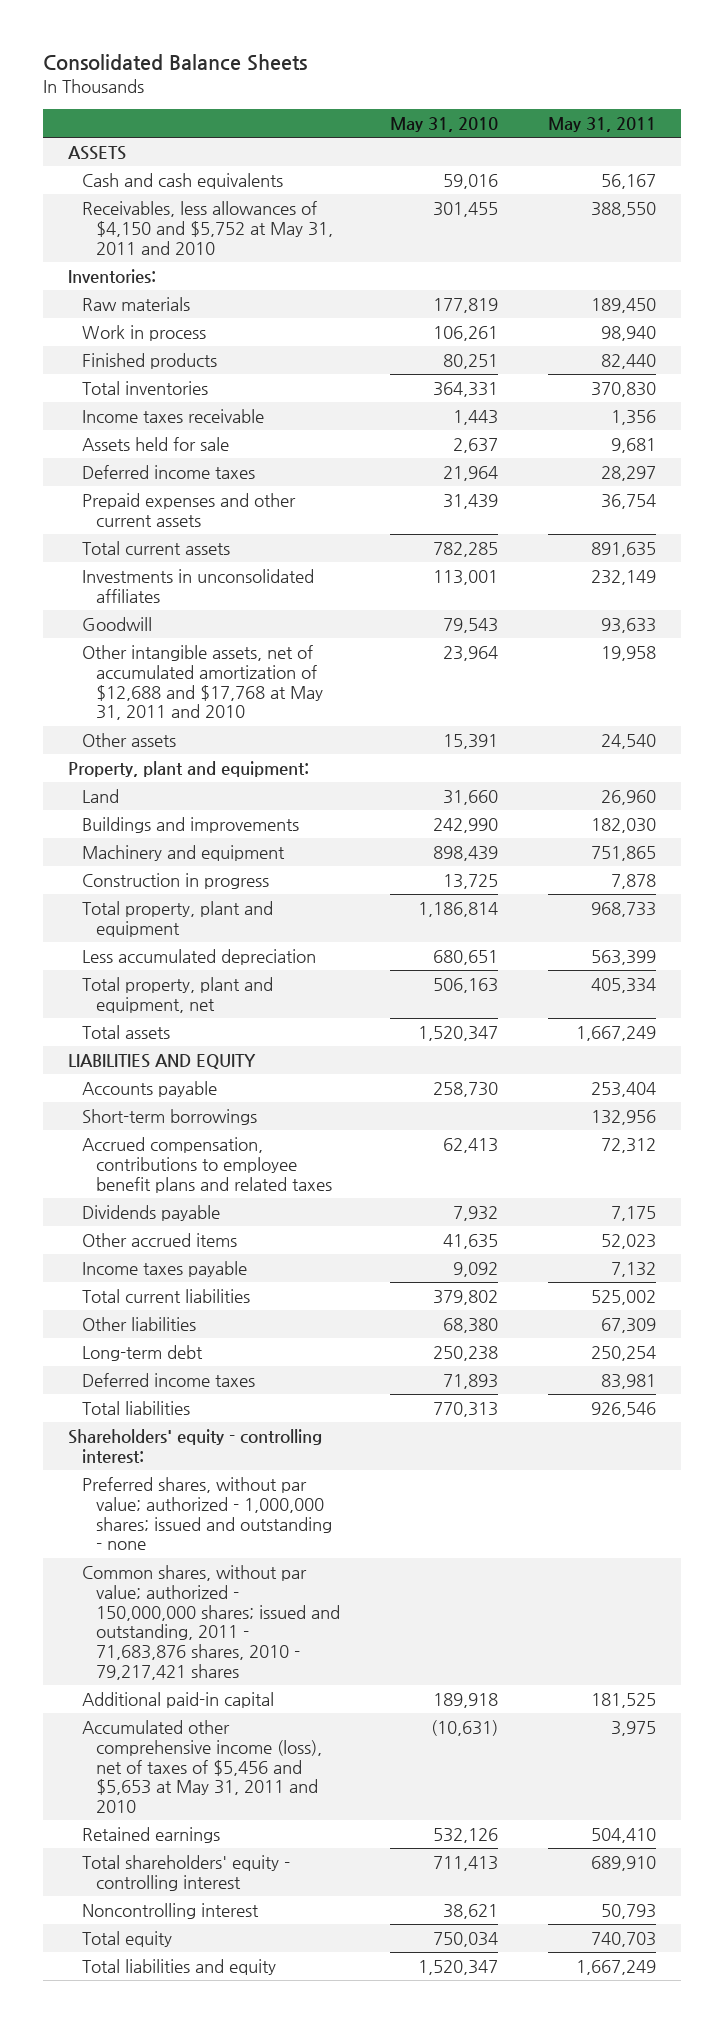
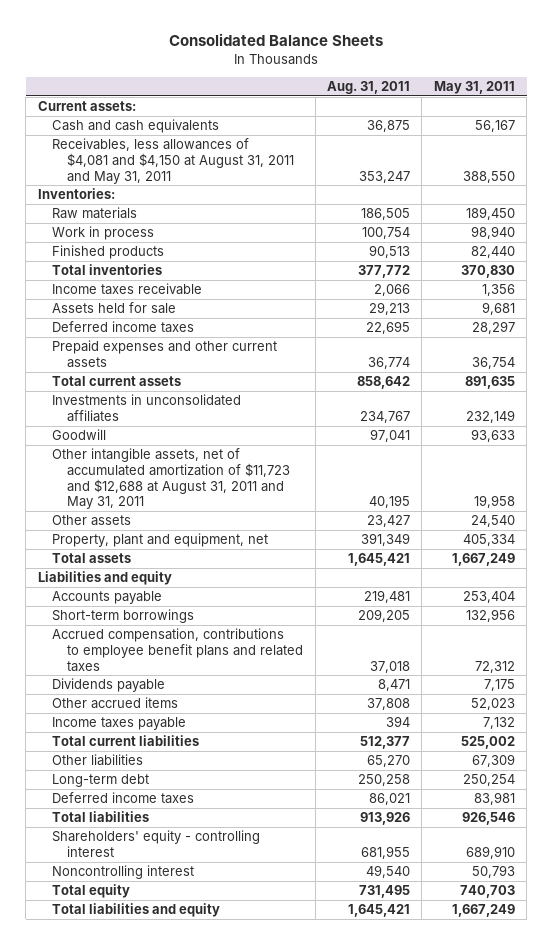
- | May 31, 2010 | May 31, 2011
+ | Aug. 31, 2011 | May 31, 2011
- ASSETS
+ Current assets:
- Receivables, less allowances of $4,150 and $5,752 at May 31, 2011 and 2010 | 301,455 | 388,550
+ Receivables, less allowances of $4,081 and $4,150 at August 31, 2011 and May 31, 2011 | 353,247 | 388,550
- Other intangible assets, net of accumulated amortization of $12,688 and $17,768 at May 31, 2011 and 2010 | 23,964 | 19,958
+ Other intangible assets, net of accumulated amortization of $11,723 and $12,688 at August 31, 2011 and May 31, 2011 | 40,195 | 19,958
- Property, plant and equipment:
- Land | 31,660 | 26,960
- Buildings and improvements | 242,990 | 182,030
- Machinery and equipment | 898,439 | 751,865
- Construction in progress | 13,725 | 7,878
- Total property, plant and equipment | 1,186,814 | 968,733
- Less accumulated depreciation | 680,651 | 563,399
- Total property, plant and equipment, net | 506,163 | 405,334
+ Property, plant and equipment, net | 391,349 | 405,334
- LIABILITIES AND EQUITY
+ Liabilities and equity
- Shareholders' equity - controlling interest:
- Preferred shares, without par value; authorized - 1,000,000 shares; issued and outstanding - none
- Common shares, without par value; authorized - 150,000,000 shares; issued and outstanding, 2011 - 71,683,876 shares, 2010 - 79,217,421 shares
- Additional paid-in capital | 189,918 | 181,525
- Accumulated other comprehensive income (loss), net of taxes of $5,456 and $5,653 at May 31, 2011 and 2010 | (10,631) | 3,975
- Retained earnings | 532,126 | 504,410
- Total shareholders' equity - controlling interest | 711,413 | 689,910
+ Shareholders' equity - controlling interest | 681,955 | 689,910

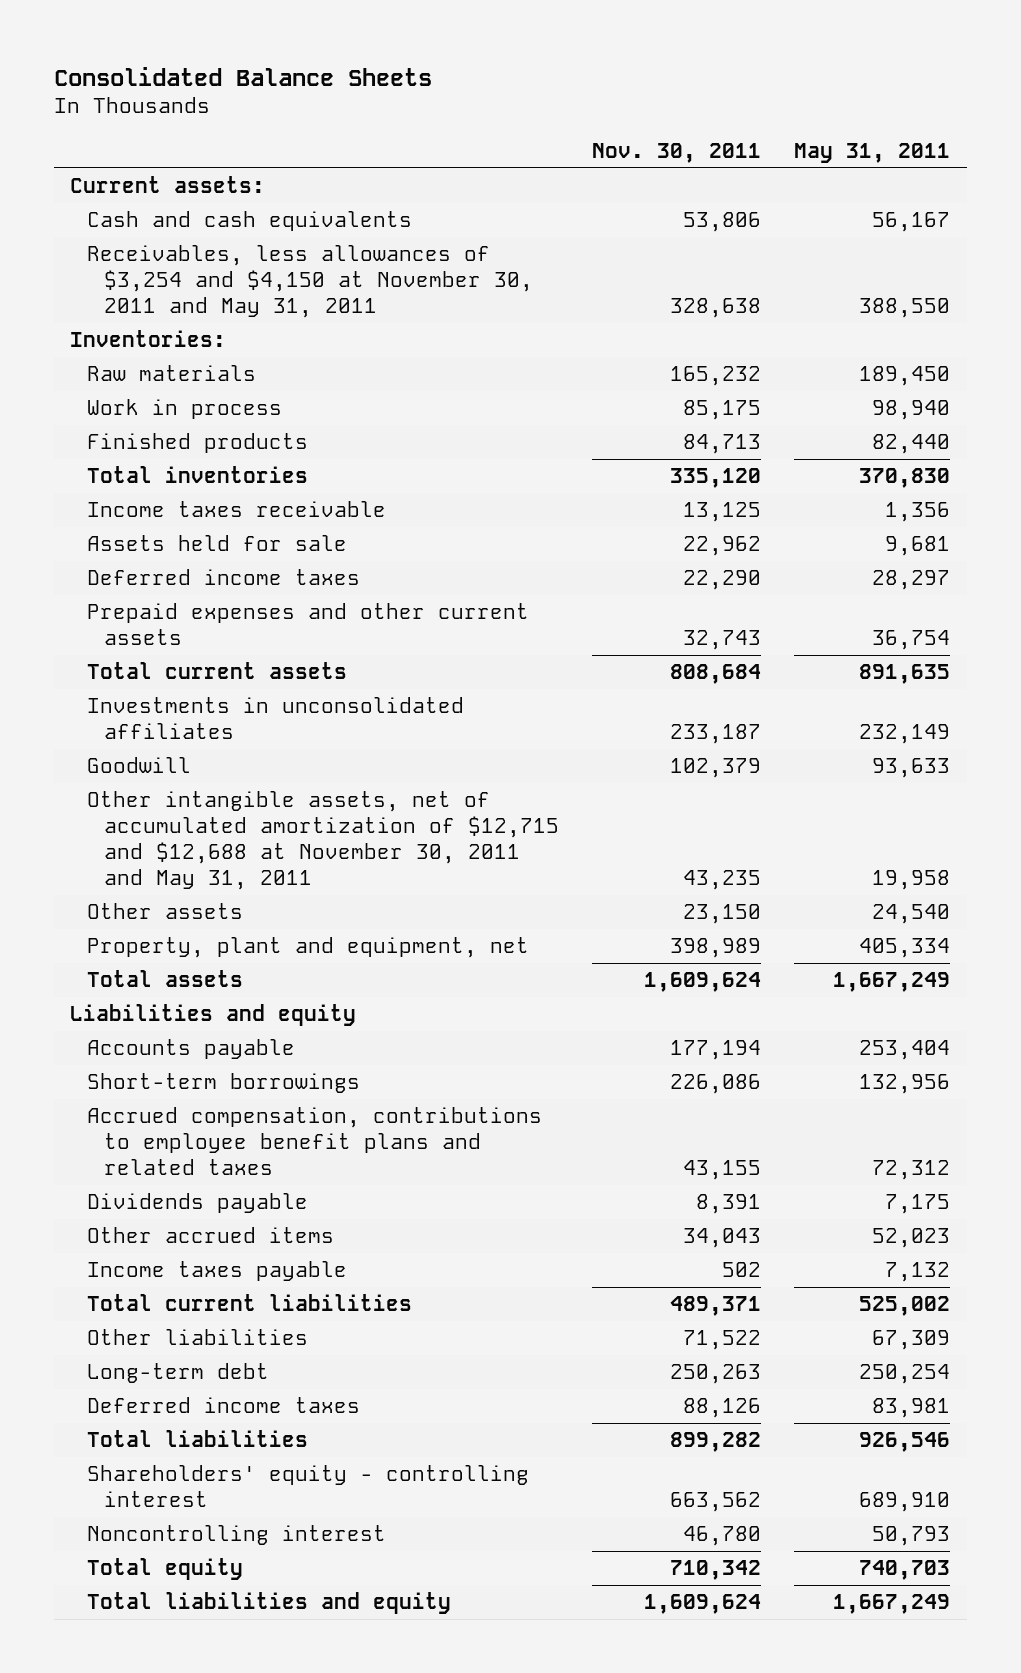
- | Aug. 31, 2011 | May 31, 2011
+ | Nov. 30, 2011 | May 31, 2011
- Receivables, less allowances of $4,081 and $4,150 at August 31, 2011 and May 31, 2011 | 353,247 | 388,550
+ Receivables, less allowances of $3,254 and $4,150 at November 30, 2011 and May 31, 2011 | 328,638 | 388,550
- Other intangible assets, net of accumulated amortization of $11,723 and $12,688 at August 31, 2011 and May 31, 2011 | 40,195 | 19,958
+ Other intangible assets, net of accumulated amortization of $12,715 and $12,688 at November 30, 2011 and May 31, 2011 | 43,235 | 19,958

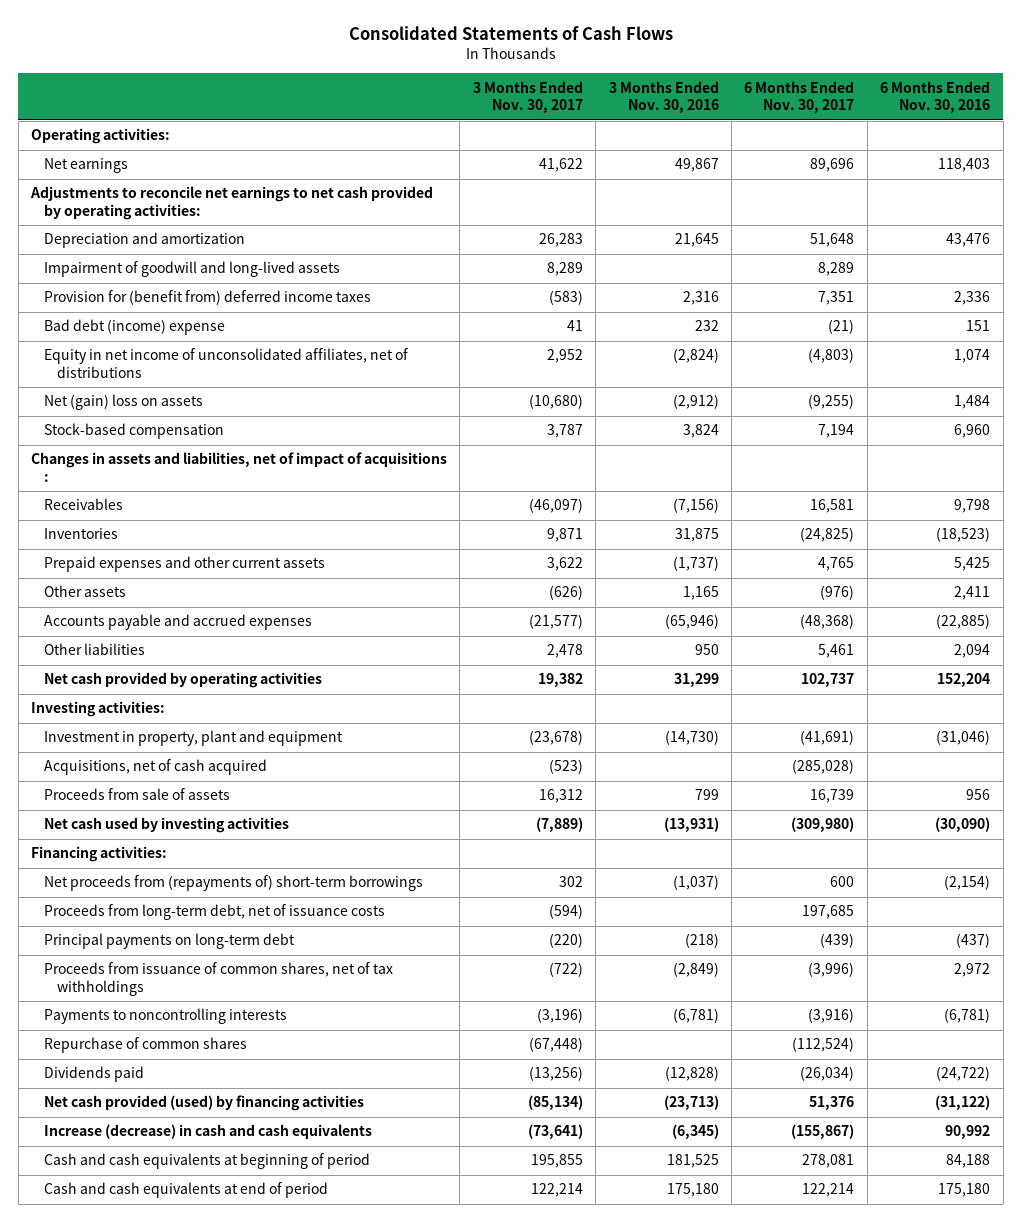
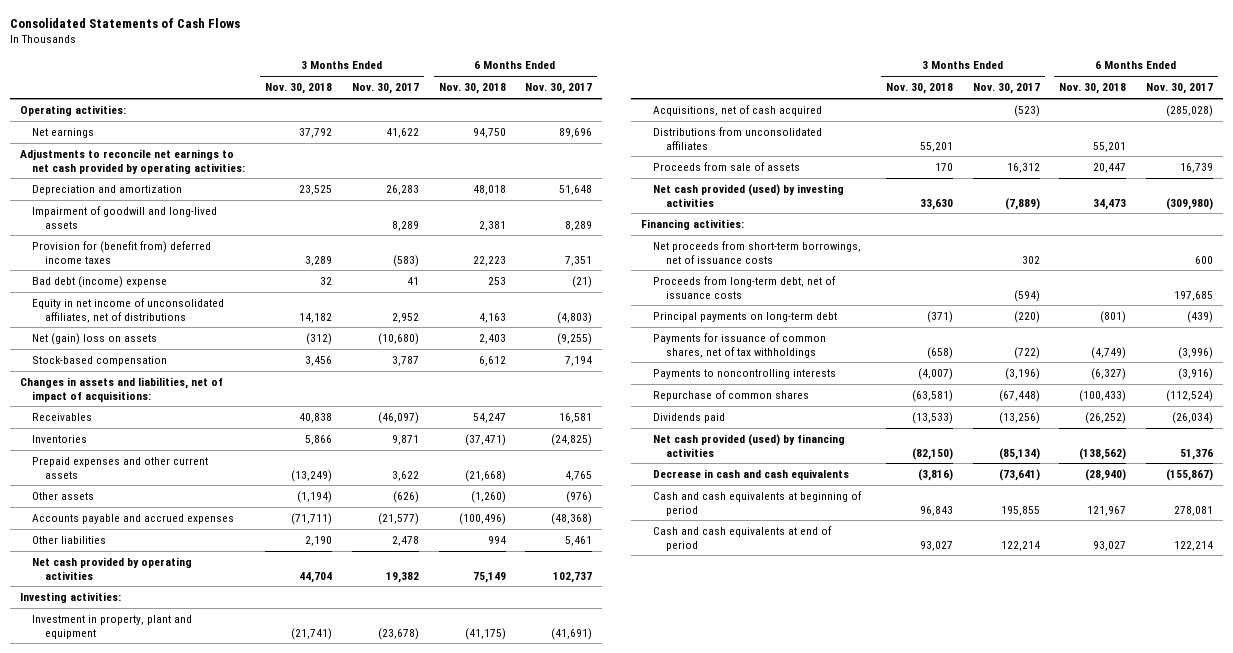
- | 3 Months Ended Nov. 30, 2017 | 3 Months Ended Nov. 30, 2016 | 6 Months Ended Nov. 30, 2017 | 6 Months Ended Nov. 30, 2016
+ | 3 Months Ended Nov. 30, 2018 | 3 Months Ended Nov. 30, 2017 | 6 Months Ended Nov. 30, 2018 | 6 Months Ended Nov. 30, 2017
- Changes in assets and liabilities, net of impact of acquisitions :
+ Changes in assets and liabilities, net of impact of acquisitions:
+ Distributions from unconsolidated affiliates | 55,201 | | 55,201 |
- Net cash used by investing activities | (7,889) | (13,931) | (309,980) | (30,090)
+ Net cash provided (used) by investing activities | 33,630 | (7,889) | 34,473 | (309,980)
- Net proceeds from (repayments of) short-term borrowings | 302 | (1,037) | 600 | (2,154)
+ Net proceeds from short-term borrowings, net of issuance costs | | 302 | | 600
- Proceeds from issuance of common shares, net of tax withholdings | (722) | (2,849) | (3,996) | 2,972
+ Payments for issuance of common shares, net of tax withholdings | (658) | (722) | (4,749) | (3,996)
- Increase (decrease) in cash and cash equivalents | (73,641) | (6,345) | (155,867) | 90,992
+ Decrease in cash and cash equivalents | (3,816) | (73,641) | (28,940) | (155,867)

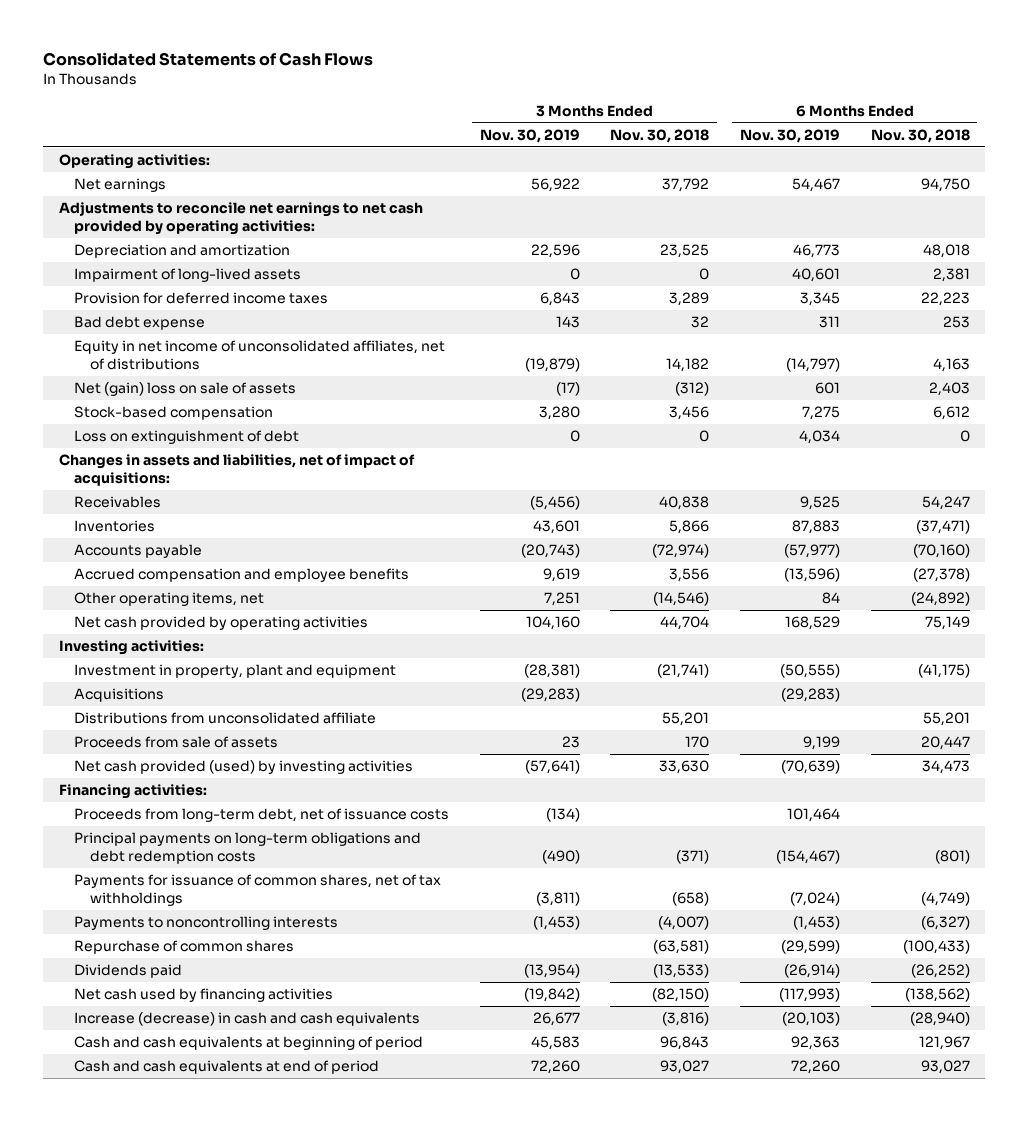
- | 3 Months Ended Nov. 30, 2018 | 3 Months Ended Nov. 30, 2017 | 6 Months Ended Nov. 30, 2018 | 6 Months Ended Nov. 30, 2017
+ | 3 Months Ended Nov. 30, 2019 | 3 Months Ended Nov. 30, 2018 | 6 Months Ended Nov. 30, 2019 | 6 Months Ended Nov. 30, 2018
- Impairment of goodwill and long-lived assets | | 8,289 | 2,381 | 8,289
- Provision for (benefit from) deferred income taxes | 3,289 | (583) | 22,223 | 7,351
- Bad debt (income) expense | 32 | 41 | 253 | (21)
+ Impairment of long-lived assets | 0 | 0 | 40,601 | 2,381
+ Provision for deferred income taxes | 6,843 | 3,289 | 3,345 | 22,223
+ Bad debt expense | 143 | 32 | 311 | 253
- Net (gain) loss on assets | (312) | (10,680) | 2,403 | (9,255)
+ Net (gain) loss on sale of assets | (17) | (312) | 601 | 2,403
+ Loss on extinguishment of debt | 0 | 0 | 4,034 | 0
- Prepaid expenses and other current assets | (13,249) | 3,622 | (21,668) | 4,765
- Other assets | (1,194) | (626) | (1,260) | (976)
- Accounts payable and accrued expenses | (71,711) | (21,577) | (100,496) | (48,368)
- Other liabilities | 2,190 | 2,478 | 994 | 5,461
+ Accounts payable | (20,743) | (72,974) | (57,977) | (70,160)
+ Accrued compensation and employee benefits | 9,619 | 3,556 | (13,596) | (27,378)
+ Other operating items, net | 7,251 | (14,546) | 84 | (24,892)
- Acquisitions, net of cash acquired | | (523) | | (285,028)
- Distributions from unconsolidated affiliates | 55,201 | | 55,201 |
+ Acquisitions | (29,283) | | (29,283) |
+ Distributions from unconsolidated affiliate | | 55,201 | | 55,201
- Net proceeds from short-term borrowings, net of issuance costs | | 302 | | 600
- Principal payments on long-term debt | (371) | (220) | (801) | (439)
+ Principal payments on long-term obligations and debt redemption costs | (490) | (371) | (154,467) | (801)
- Net cash provided (used) by financing activities | (82,150) | (85,134) | (138,562) | 51,376
- Decrease in cash and cash equivalents | (3,816) | (73,641) | (28,940) | (155,867)
+ Net cash used by financing activities | (19,842) | (82,150) | (117,993) | (138,562)
+ Increase (decrease) in cash and cash equivalents | 26,677 | (3,816) | (20,103) | (28,940)

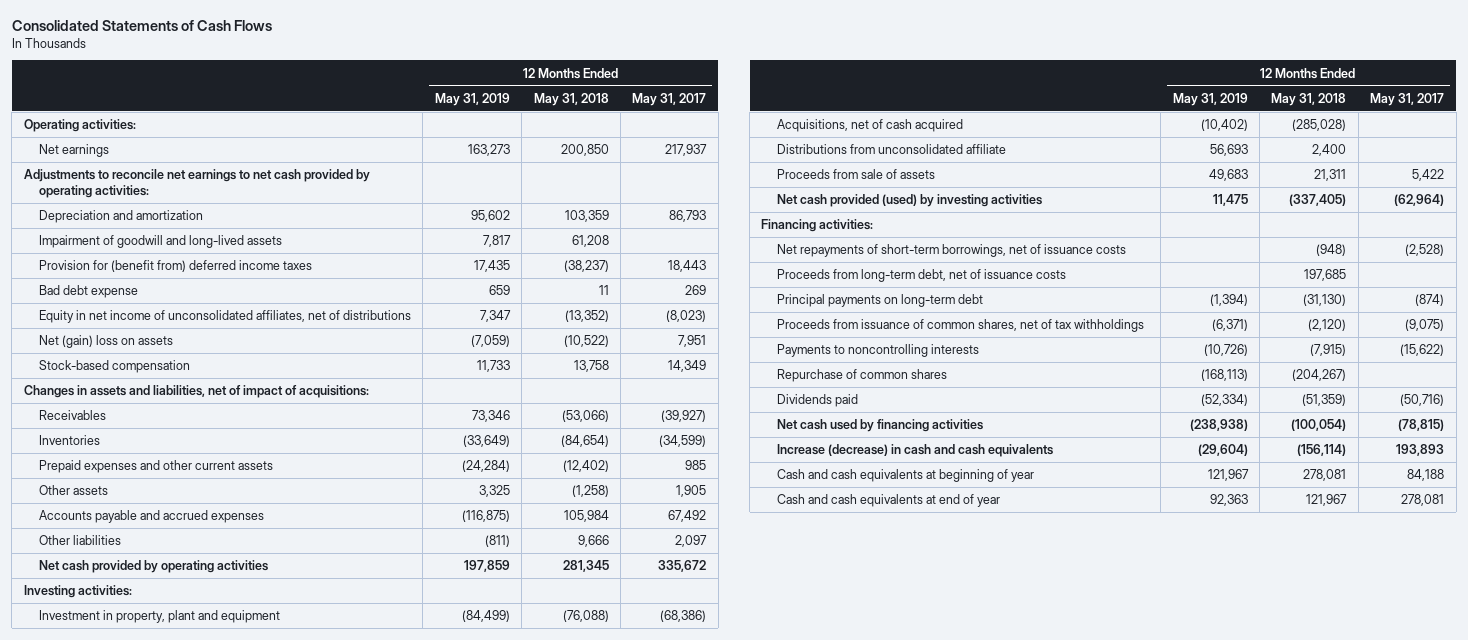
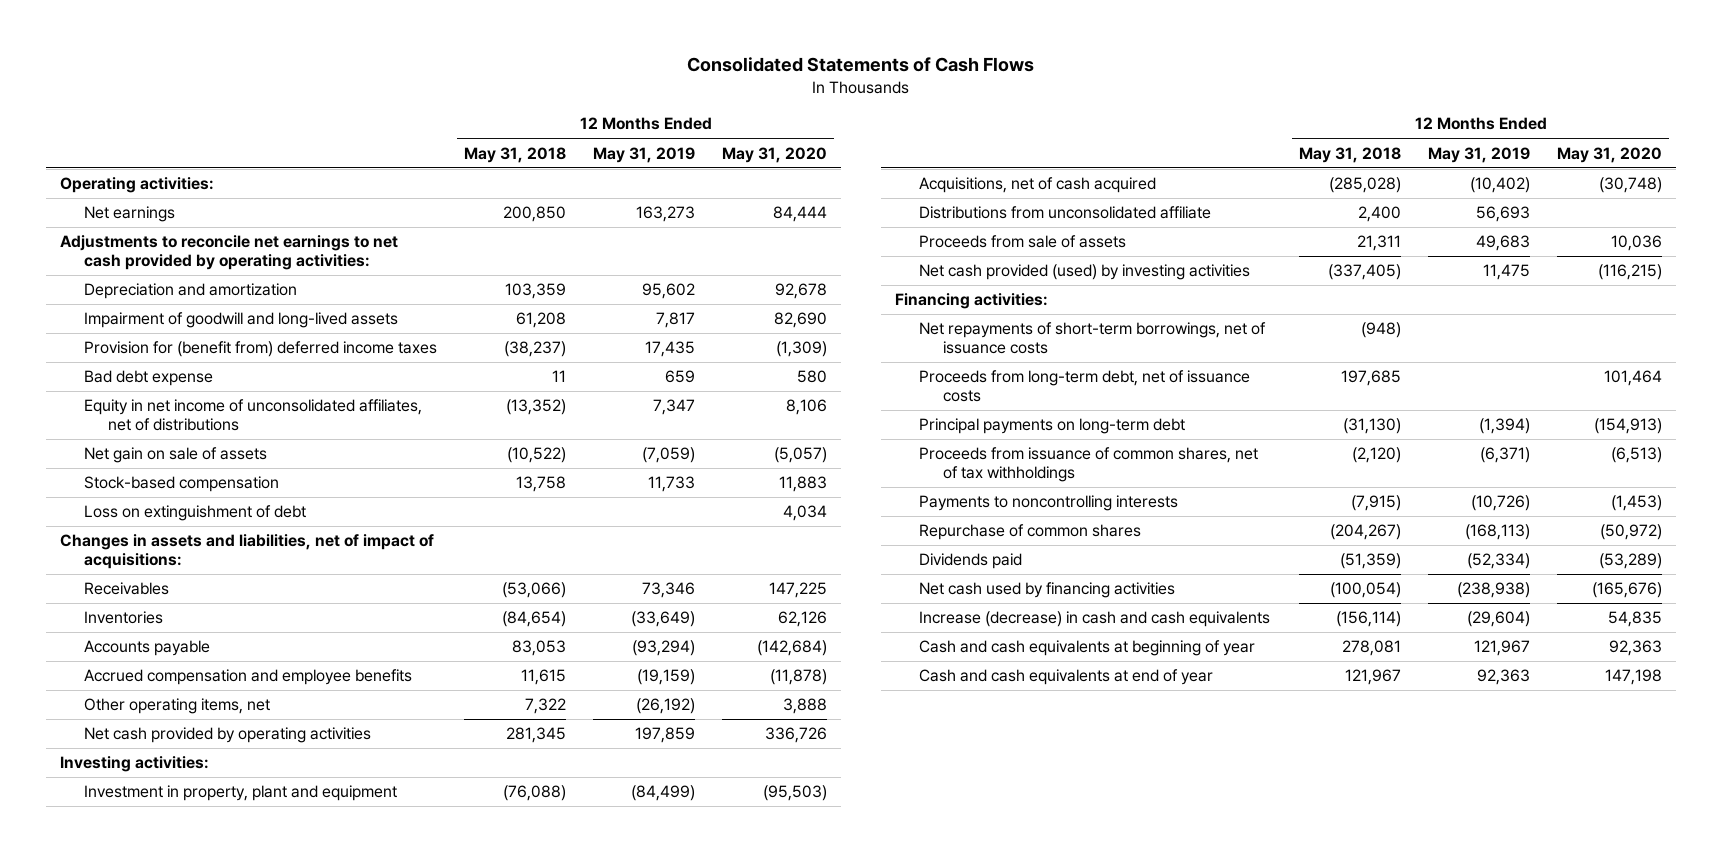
- | 12 Months Ended May 31, 2019 | 12 Months Ended May 31, 2018 | 12 Months Ended May 31, 2017
+ | 12 Months Ended May 31, 2018 | 12 Months Ended May 31, 2019 | 12 Months Ended May 31, 2020
- Net (gain) loss on assets | (7,059) | (10,522) | 7,951
+ Net gain on sale of assets | (10,522) | (7,059) | (5,057)
+ Loss on extinguishment of debt | | | 4,034
- Prepaid expenses and other current assets | (24,284) | (12,402) | 985
- Other assets | 3,325 | (1,258) | 1,905
- Accounts payable and accrued expenses | (116,875) | 105,984 | 67,492
- Other liabilities | (811) | 9,666 | 2,097
+ Accounts payable | 83,053 | (93,294) | (142,684)
+ Accrued compensation and employee benefits | 11,615 | (19,159) | (11,878)
+ Other operating items, net | 7,322 | (26,192) | 3,888

